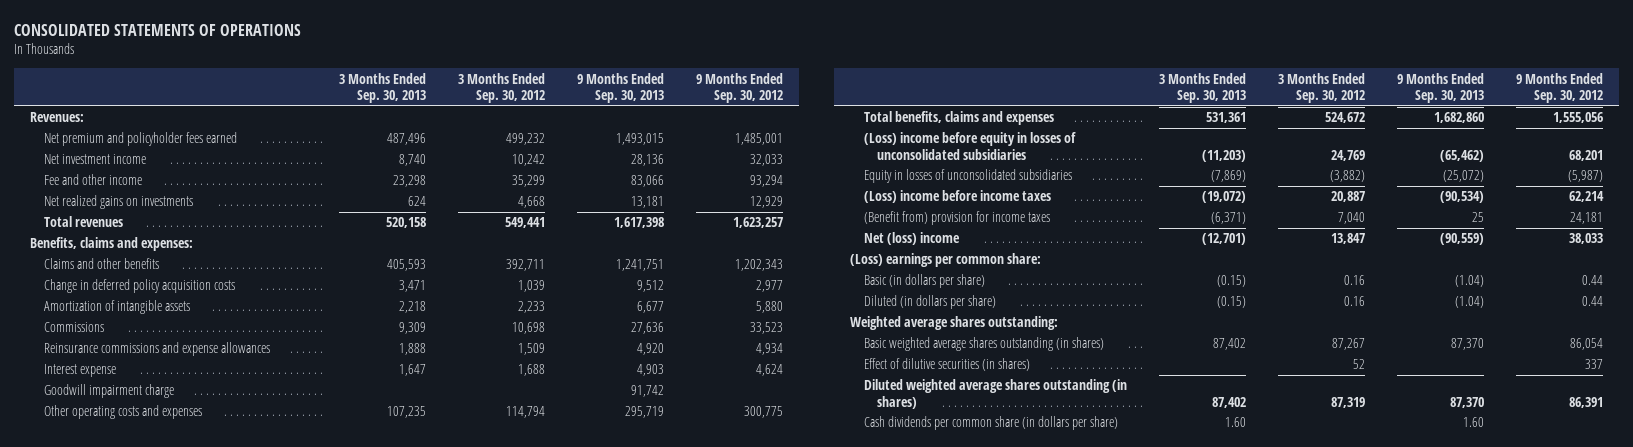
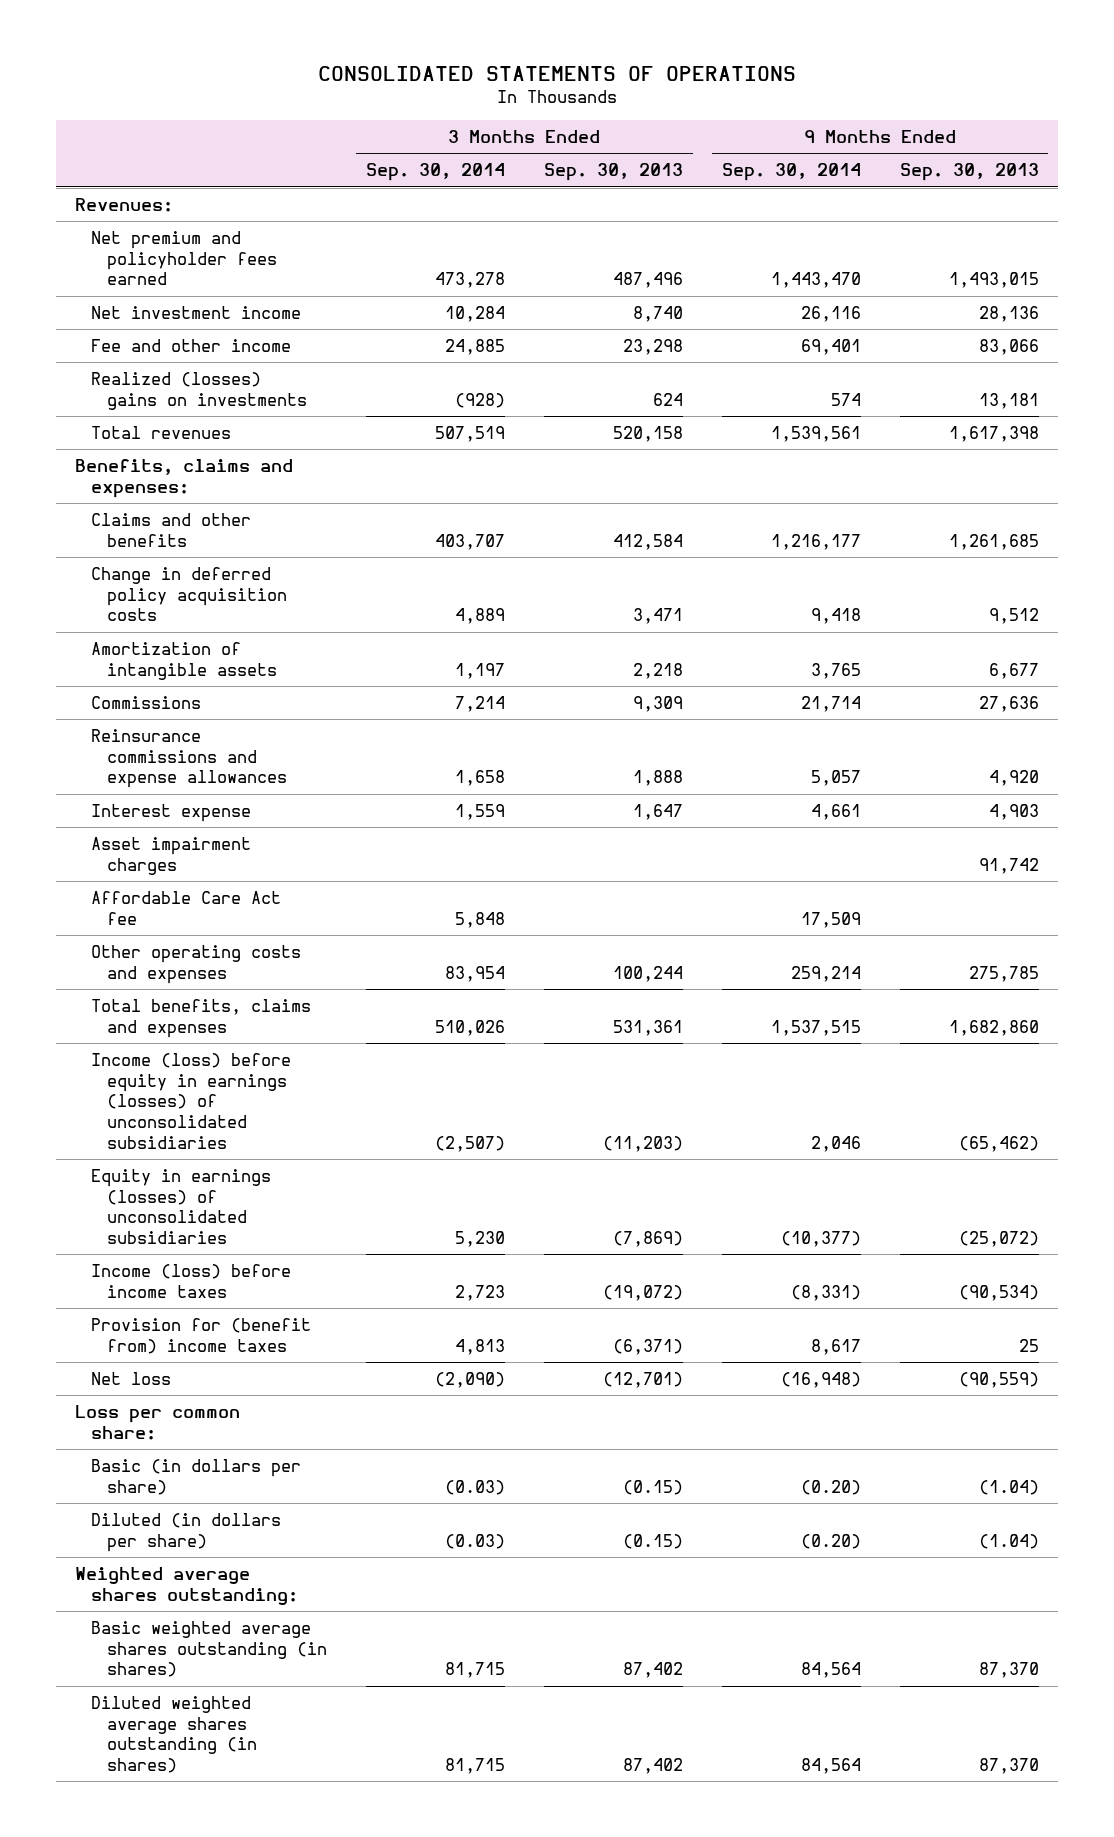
- | 3 Months Ended Sep. 30, 2013 | 3 Months Ended Sep. 30, 2012 | 9 Months Ended Sep. 30, 2013 | 9 Months Ended Sep. 30, 2012
+ | 3 Months Ended Sep. 30, 2014 | 3 Months Ended Sep. 30, 2013 | 9 Months Ended Sep. 30, 2014 | 9 Months Ended Sep. 30, 2013
- Net realized gains on investments | 624 | 4,668 | 13,181 | 12,929
+ Realized (losses) gains on investments | (928) | 624 | 574 | 13,181
- Claims and other benefits | 405,593 | 392,711 | 1,241,751 | 1,202,343
+ Claims and other benefits | 403,707 | 412,584 | 1,216,177 | 1,261,685
- Goodwill impairment charge | | | 91,742 |
- Other operating costs and expenses | 107,235 | 114,794 | 295,719 | 300,775
+ Asset impairment charges | | | | 91,742
+ Affordable Care Act fee | 5,848 | | 17,509 |
+ Other operating costs and expenses | 83,954 | 100,244 | 259,214 | 275,785
- (Loss) income before equity in losses of unconsolidated subsidiaries | (11,203) | 24,769 | (65,462) | 68,201
- Equity in losses of unconsolidated subsidiaries | (7,869) | (3,882) | (25,072) | (5,987)
- (Loss) income before income taxes | (19,072) | 20,887 | (90,534) | 62,214
- (Benefit from) provision for income taxes | (6,371) | 7,040 | 25 | 24,181
- Net (loss) income | (12,701) | 13,847 | (90,559) | 38,033
- (Loss) earnings per common share:
+ Income (loss) before equity in earnings (losses) of unconsolidated subsidiaries | (2,507) | (11,203) | 2,046 | (65,462)
+ Equity in earnings (losses) of unconsolidated subsidiaries | 5,230 | (7,869) | (10,377) | (25,072)
+ Income (loss) before income taxes | 2,723 | (19,072) | (8,331) | (90,534)
+ Provision for (benefit from) income taxes | 4,813 | (6,371) | 8,617 | 25
+ Net loss | (2,090) | (12,701) | (16,948) | (90,559)
+ Loss per common share:
- Effect of dilutive securities (in shares) | | 52 | | 337
- Cash dividends per common share (in dollars per share) | 1.60 | | 1.60 |

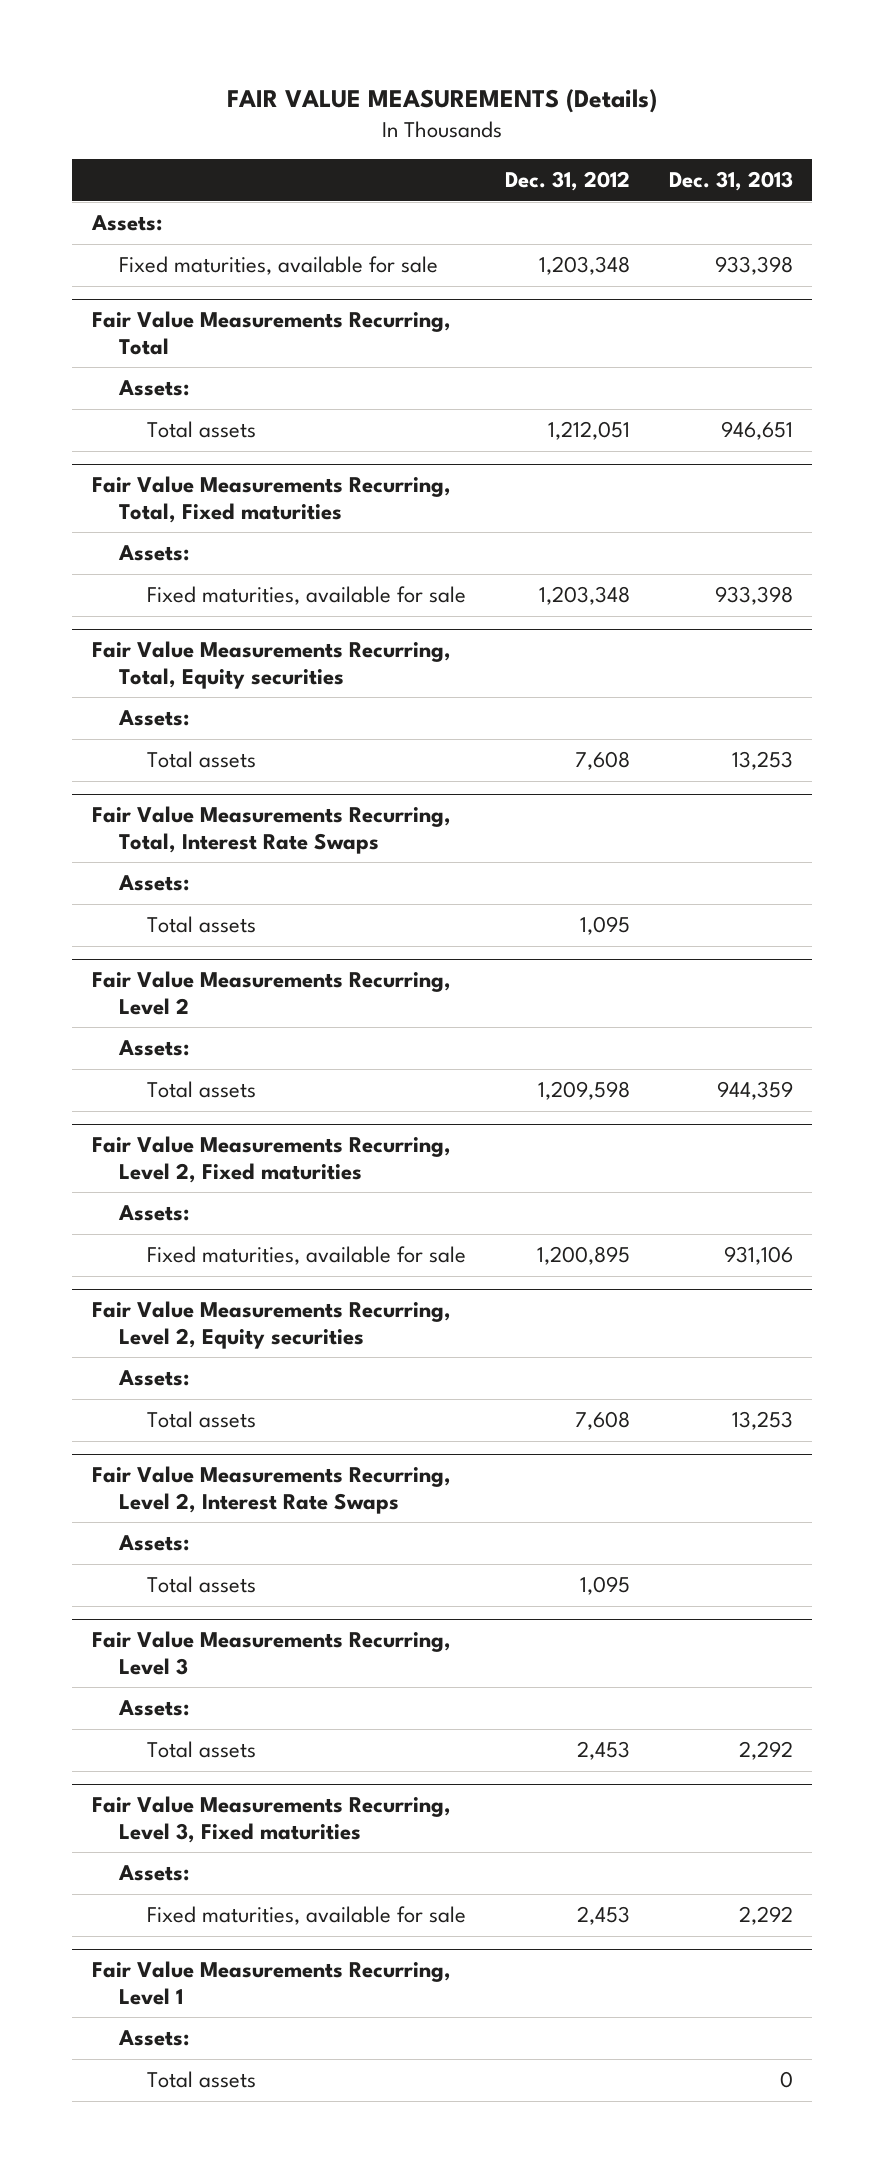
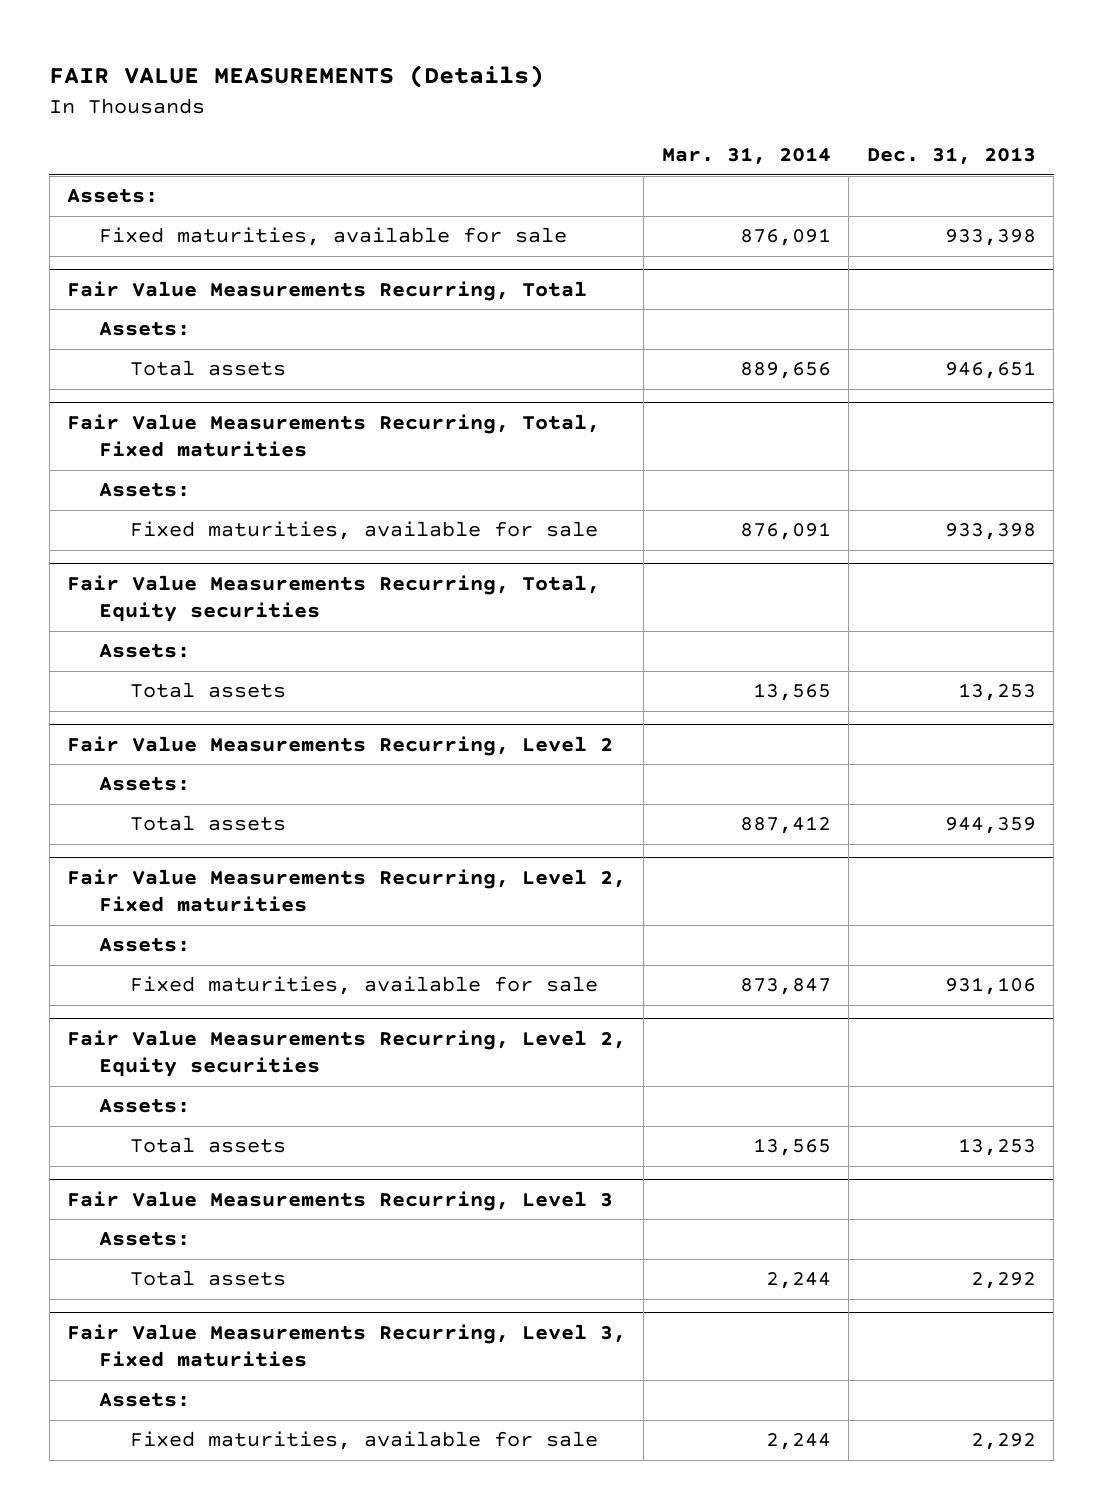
- | Dec. 31, 2012 | Dec. 31, 2013
+ | Mar. 31, 2014 | Dec. 31, 2013
- Fair Value Measurements Recurring, Total, Interest Rate Swaps
- Assets:
- Total assets | 1,095 |
- Fair Value Measurements Recurring, Level 2, Interest Rate Swaps
- Assets:
- Total assets | 1,095 |
- Fair Value Measurements Recurring, Level 1
- Assets:
- Total assets | | 0

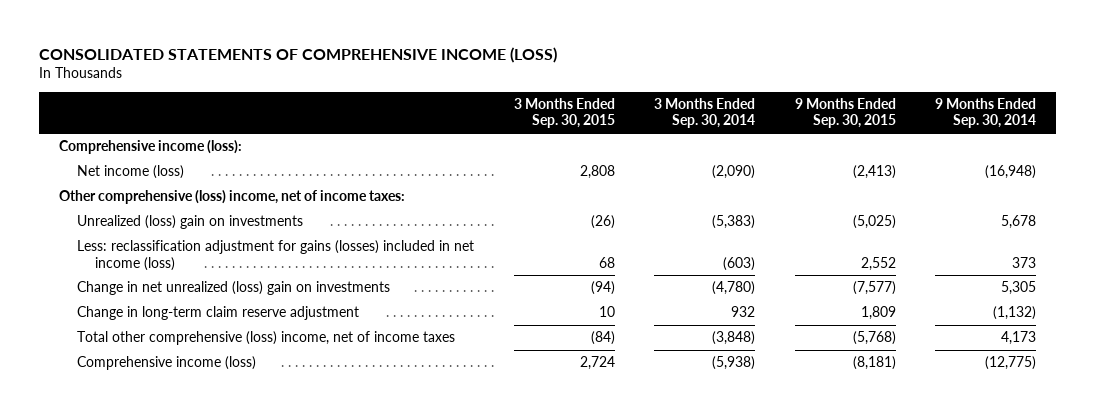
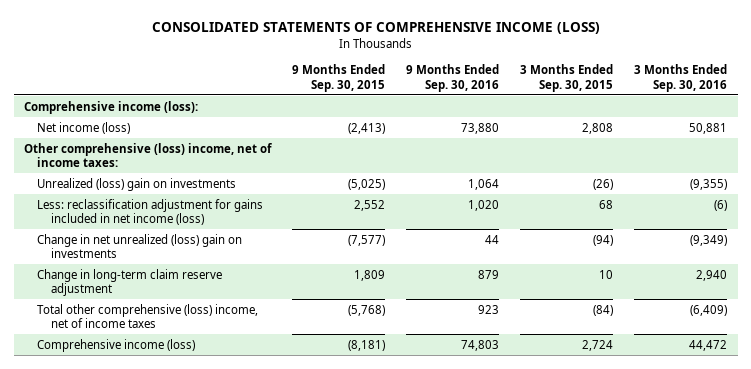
- | 3 Months Ended Sep. 30, 2015 | 3 Months Ended Sep. 30, 2014 | 9 Months Ended Sep. 30, 2015 | 9 Months Ended Sep. 30, 2014
+ | 9 Months Ended Sep. 30, 2015 | 9 Months Ended Sep. 30, 2016 | 3 Months Ended Sep. 30, 2015 | 3 Months Ended Sep. 30, 2016
- Less: reclassification adjustment for gains (losses) included in net income (loss) | 68 | (603) | 2,552 | 373
+ Less: reclassification adjustment for gains included in net income (loss) | 2,552 | 1,020 | 68 | (6)

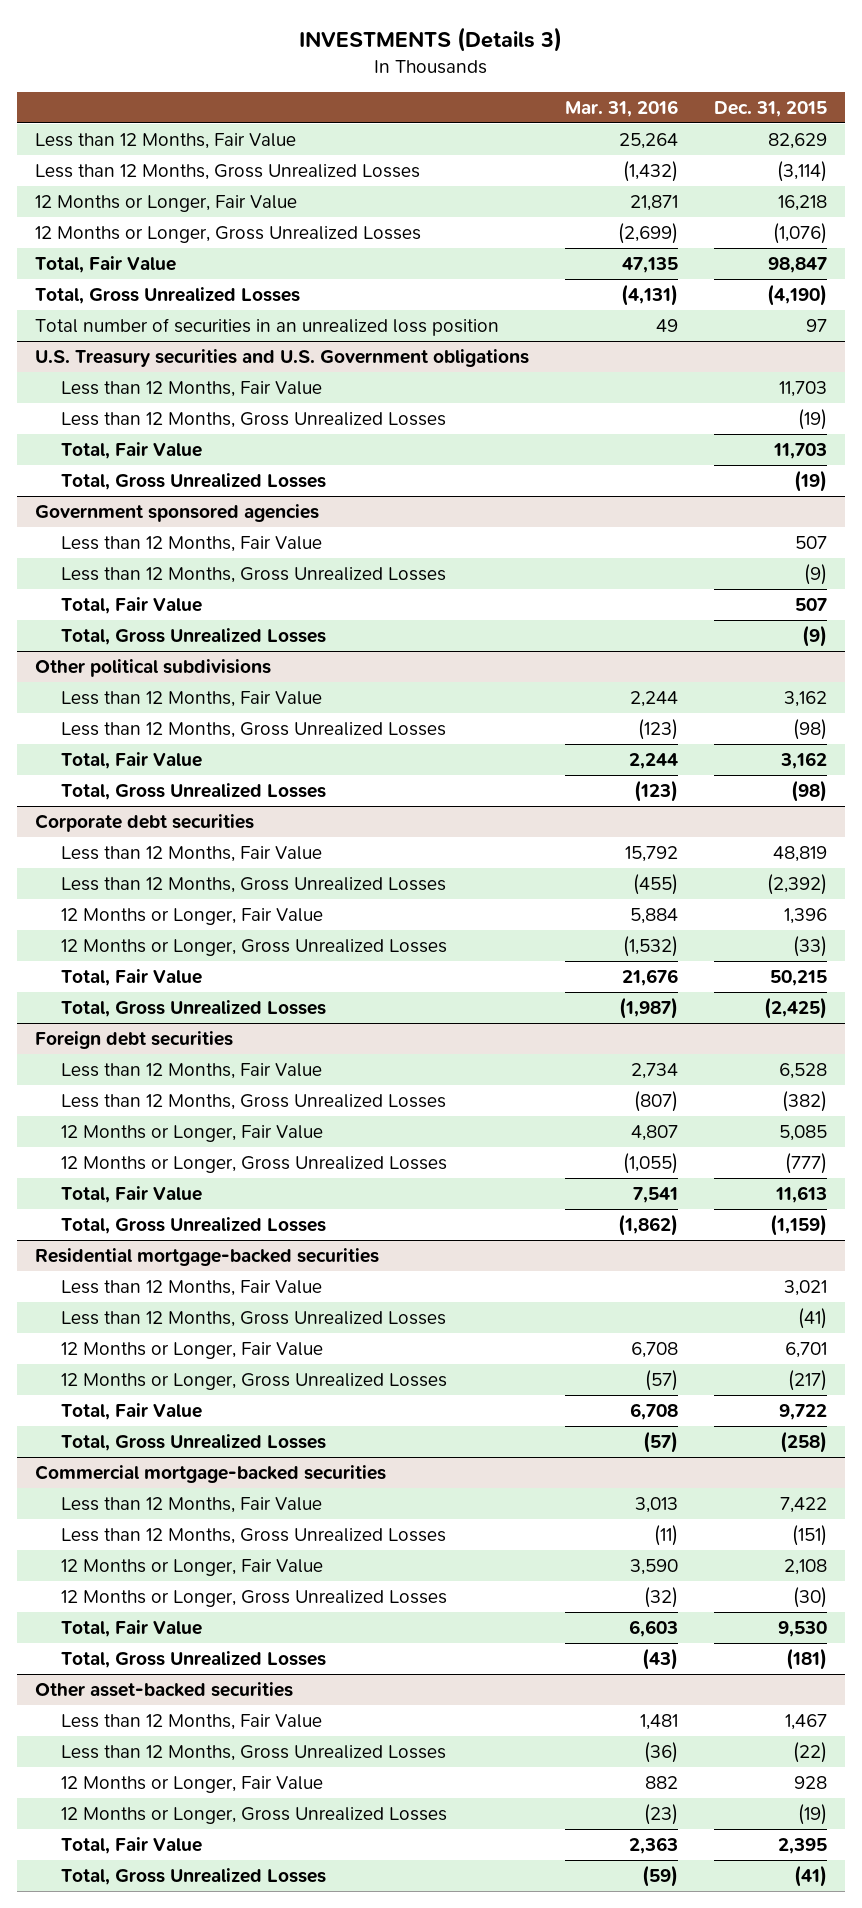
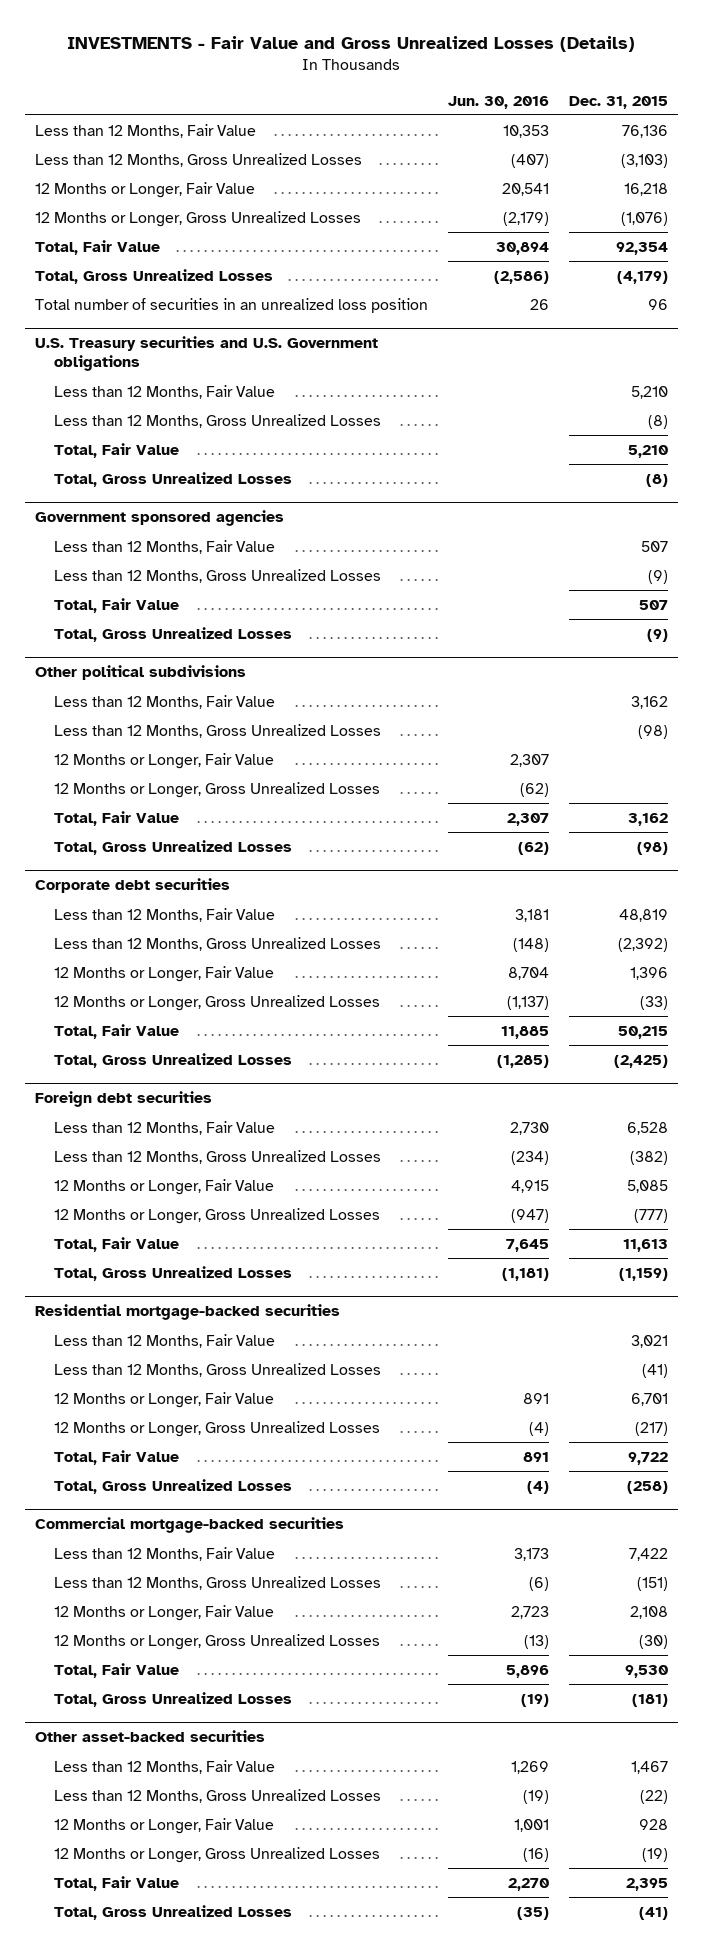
- INVESTMENTS (Details 3)
+ INVESTMENTS - Fair Value and Gross Unrealized Losses (Details)
- | Mar. 31, 2016 | Dec. 31, 2015
+ | Jun. 30, 2016 | Dec. 31, 2015
- Less than 12 Months, Fair Value | 25,264 | 82,629
- Less than 12 Months, Gross Unrealized Losses | (1,432) | (3,114)
+ Less than 12 Months, Fair Value | 10,353 | 76,136
+ Less than 12 Months, Gross Unrealized Losses | (407) | (3,103)
- Total, Fair Value | 47,135 | 98,847
- Total, Gross Unrealized Losses | (4,131) | (4,190)
- Total number of securities in an unrealized loss position | 49 | 97
+ Total, Fair Value | 30,894 | 92,354
+ Total, Gross Unrealized Losses | (2,586) | (4,179)
+ Total number of securities in an unrealized loss position | 26 | 96
@ U.S. Treasury securities and U.S. Government obligations
- Less than 12 Months, Fair Value | | 11,703
- Less than 12 Months, Gross Unrealized Losses | | (19)
- Total, Fair Value | | 11,703
- Total, Gross Unrealized Losses | | (19)
+ Less than 12 Months, Fair Value | | 5,210
+ Less than 12 Months, Gross Unrealized Losses | | (8)
+ Total, Fair Value | | 5,210
+ Total, Gross Unrealized Losses | | (8)
@ Other political subdivisions
+ 12 Months or Longer, Fair Value | 2,307 |
+ 12 Months or Longer, Gross Unrealized Losses | (62) |

